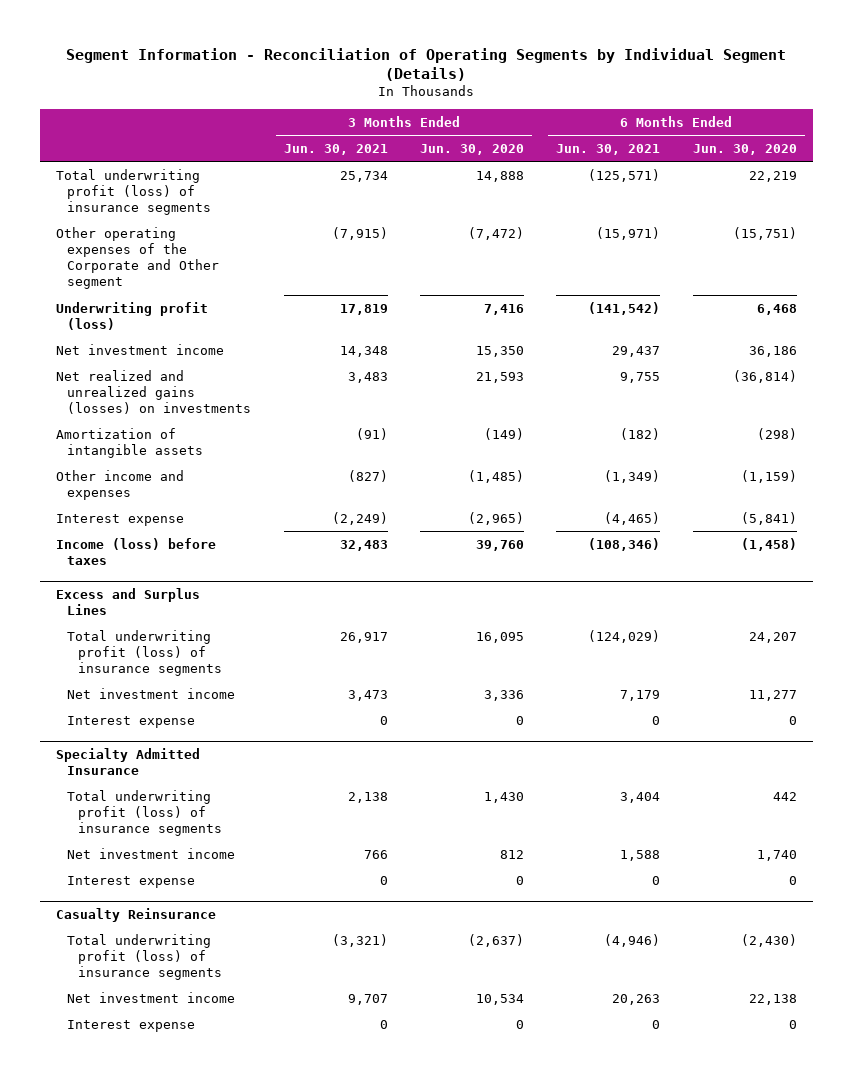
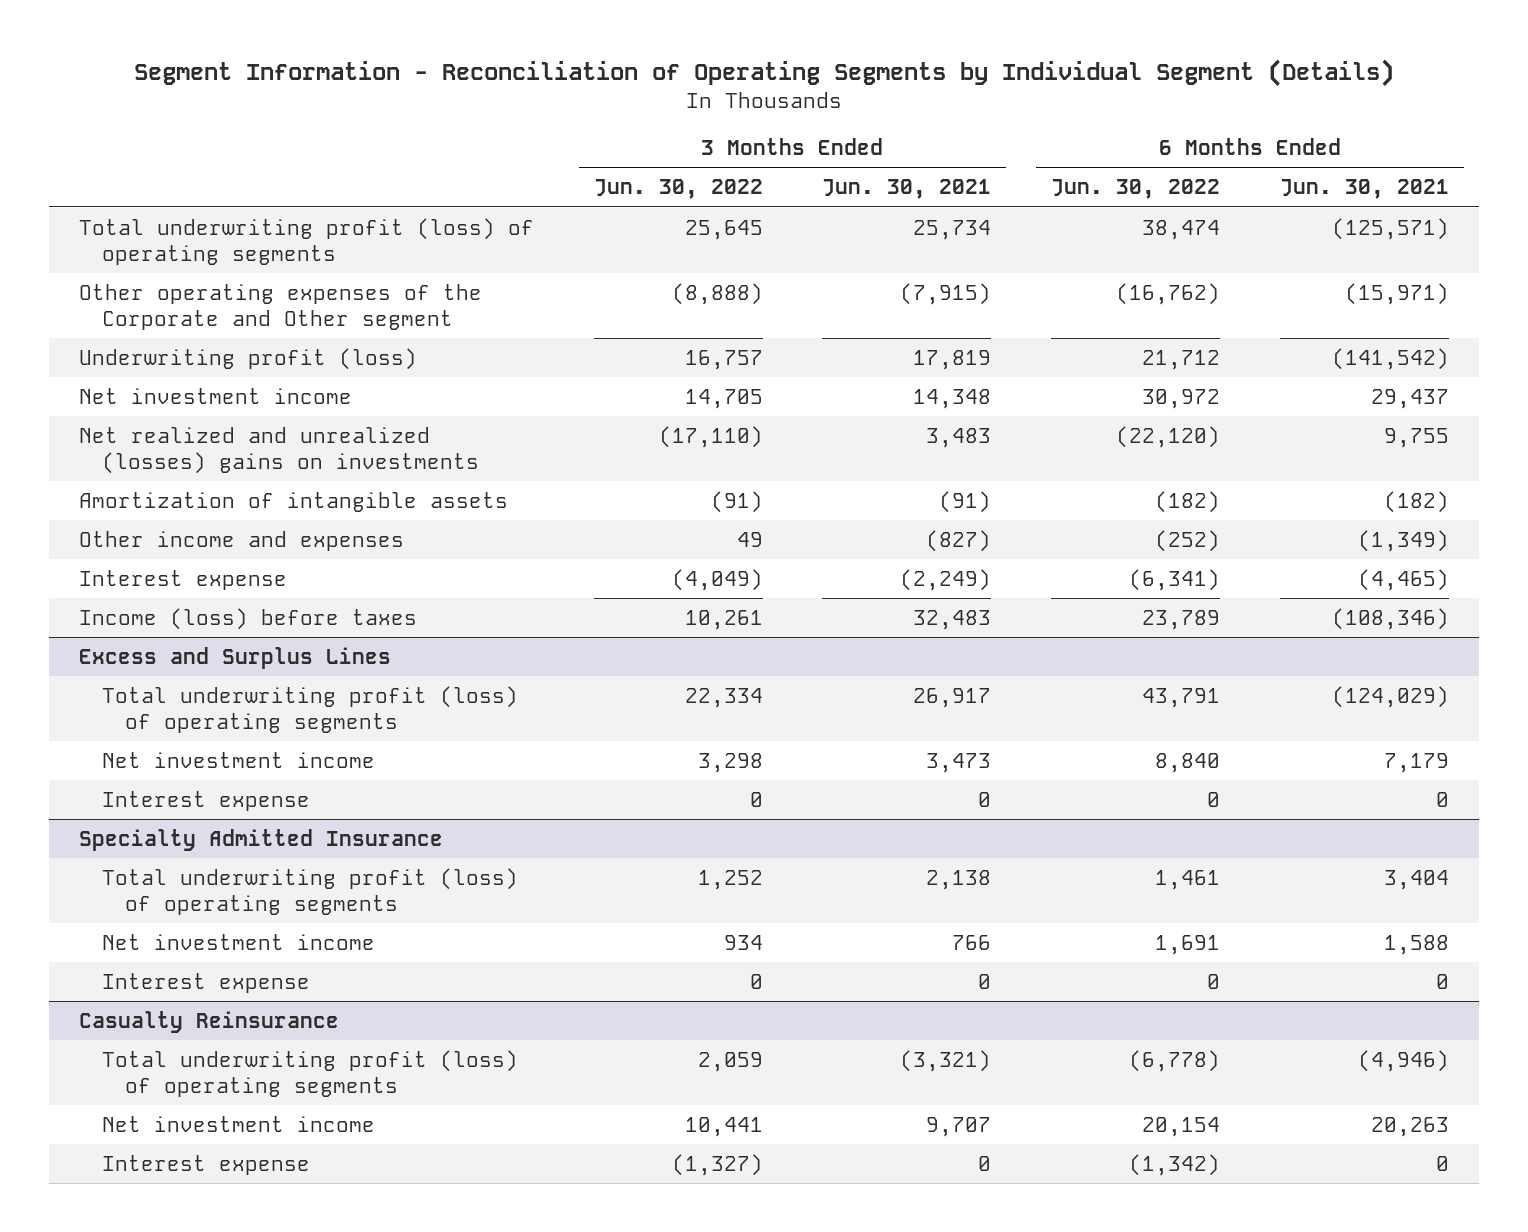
- | 3 Months Ended Jun. 30, 2021 | 3 Months Ended Jun. 30, 2020 | 6 Months Ended Jun. 30, 2021 | 6 Months Ended Jun. 30, 2020
+ | 3 Months Ended Jun. 30, 2022 | 3 Months Ended Jun. 30, 2021 | 6 Months Ended Jun. 30, 2022 | 6 Months Ended Jun. 30, 2021
- Total underwriting profit (loss) of insurance segments | 25,734 | 14,888 | (125,571) | 22,219
+ Total underwriting profit (loss) of operating segments | 25,645 | 25,734 | 38,474 | (125,571)
- Net realized and unrealized gains (losses) on investments | 3,483 | 21,593 | 9,755 | (36,814)
+ Net realized and unrealized (losses) gains on investments | (17,110) | 3,483 | (22,120) | 9,755
@ Excess and Surplus Lines
- Total underwriting profit (loss) of insurance segments | 26,917 | 16,095 | (124,029) | 24,207
+ Total underwriting profit (loss) of operating segments | 22,334 | 26,917 | 43,791 | (124,029)
@ Specialty Admitted Insurance
- Total underwriting profit (loss) of insurance segments | 2,138 | 1,430 | 3,404 | 442
+ Total underwriting profit (loss) of operating segments | 1,252 | 2,138 | 1,461 | 3,404
@ Casualty Reinsurance
- Total underwriting profit (loss) of insurance segments | (3,321) | (2,637) | (4,946) | (2,430)
+ Total underwriting profit (loss) of operating segments | 2,059 | (3,321) | (6,778) | (4,946)

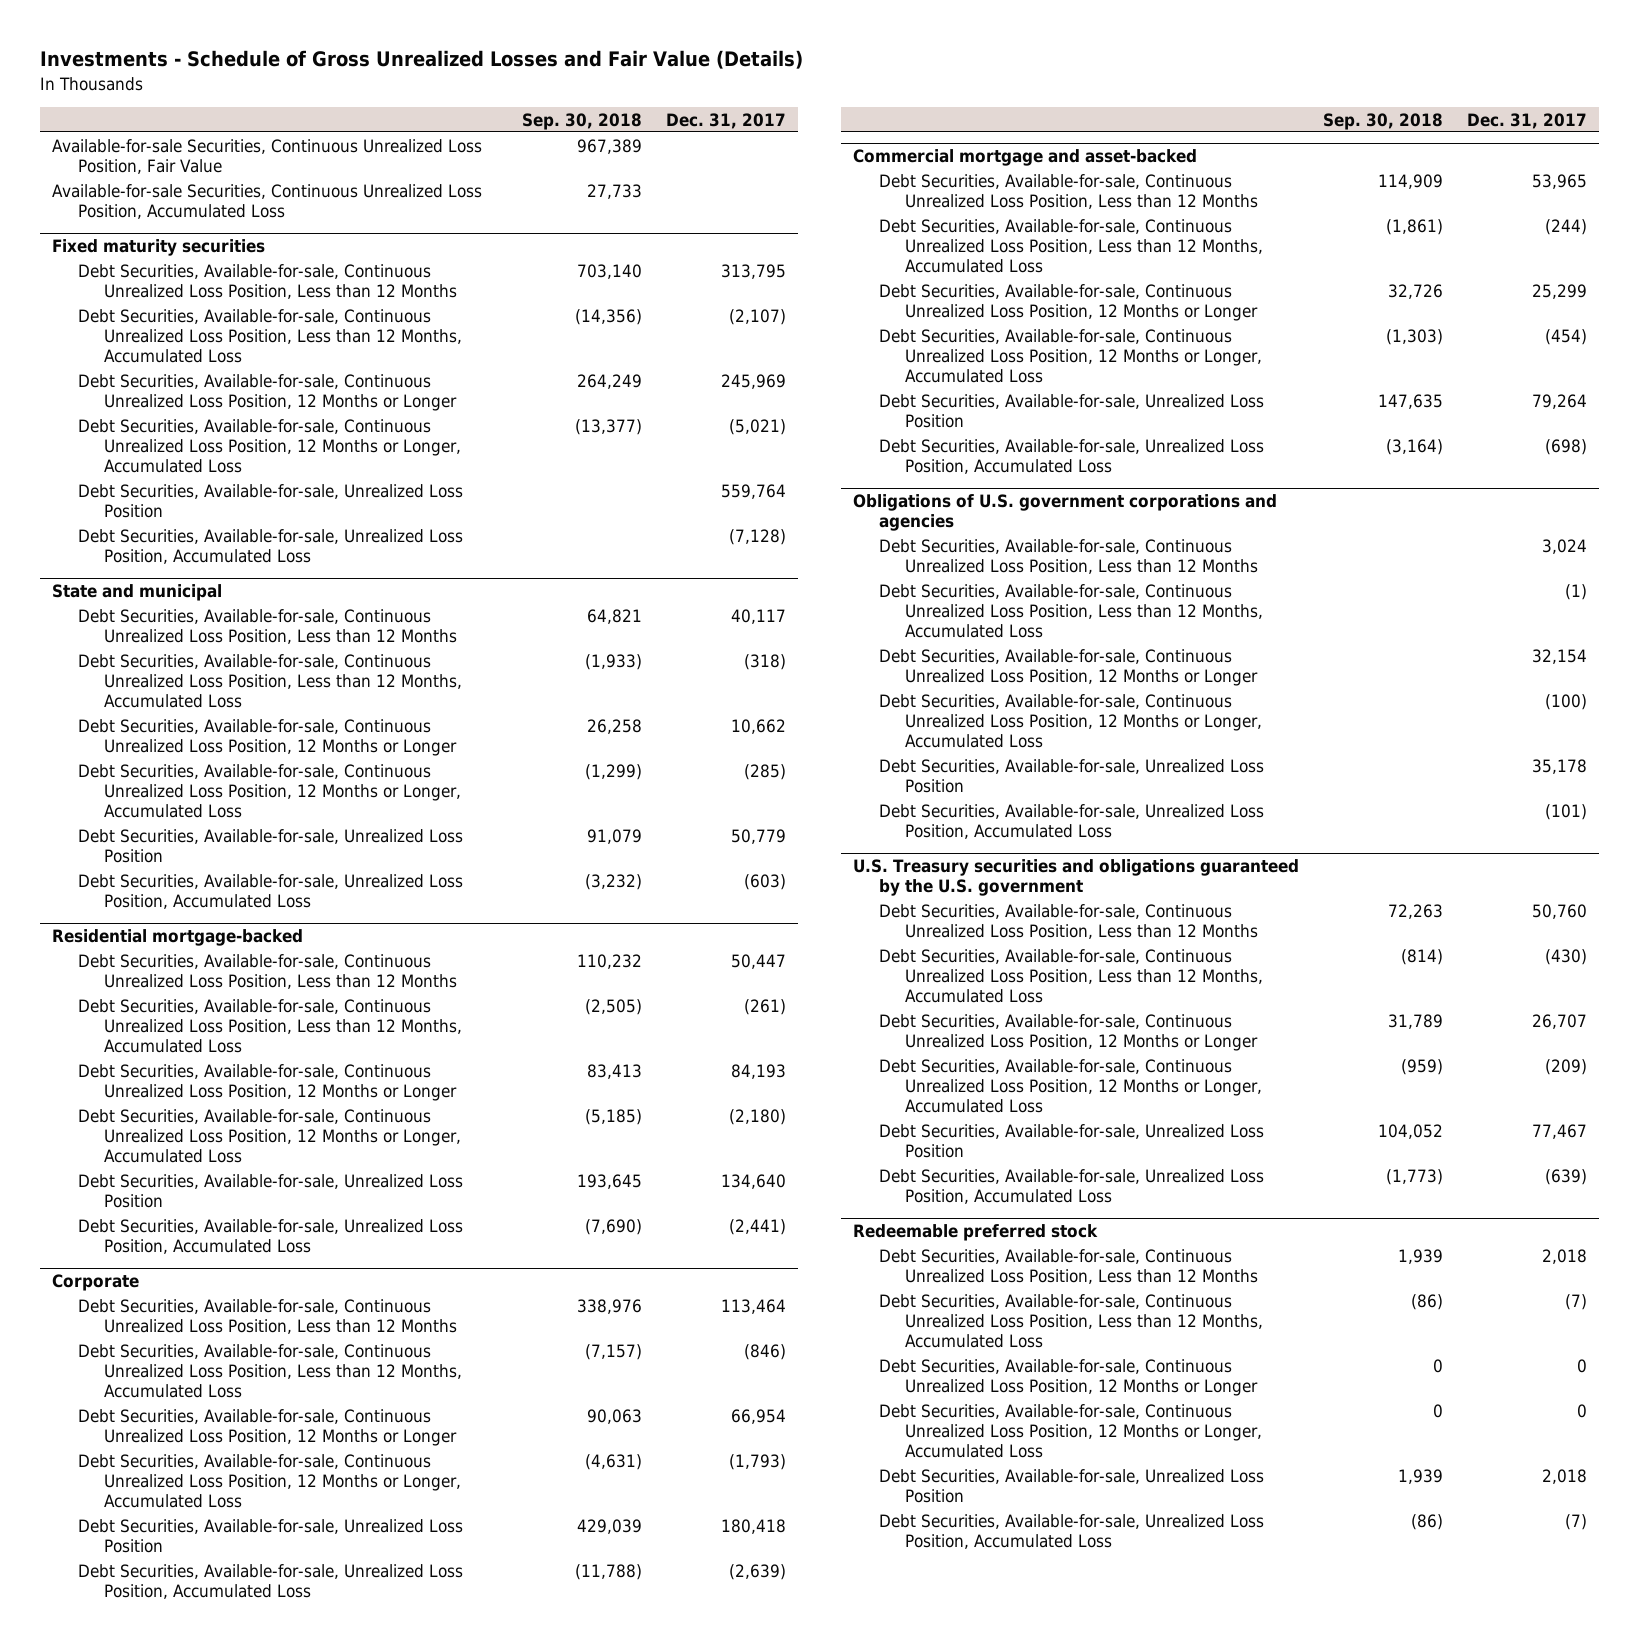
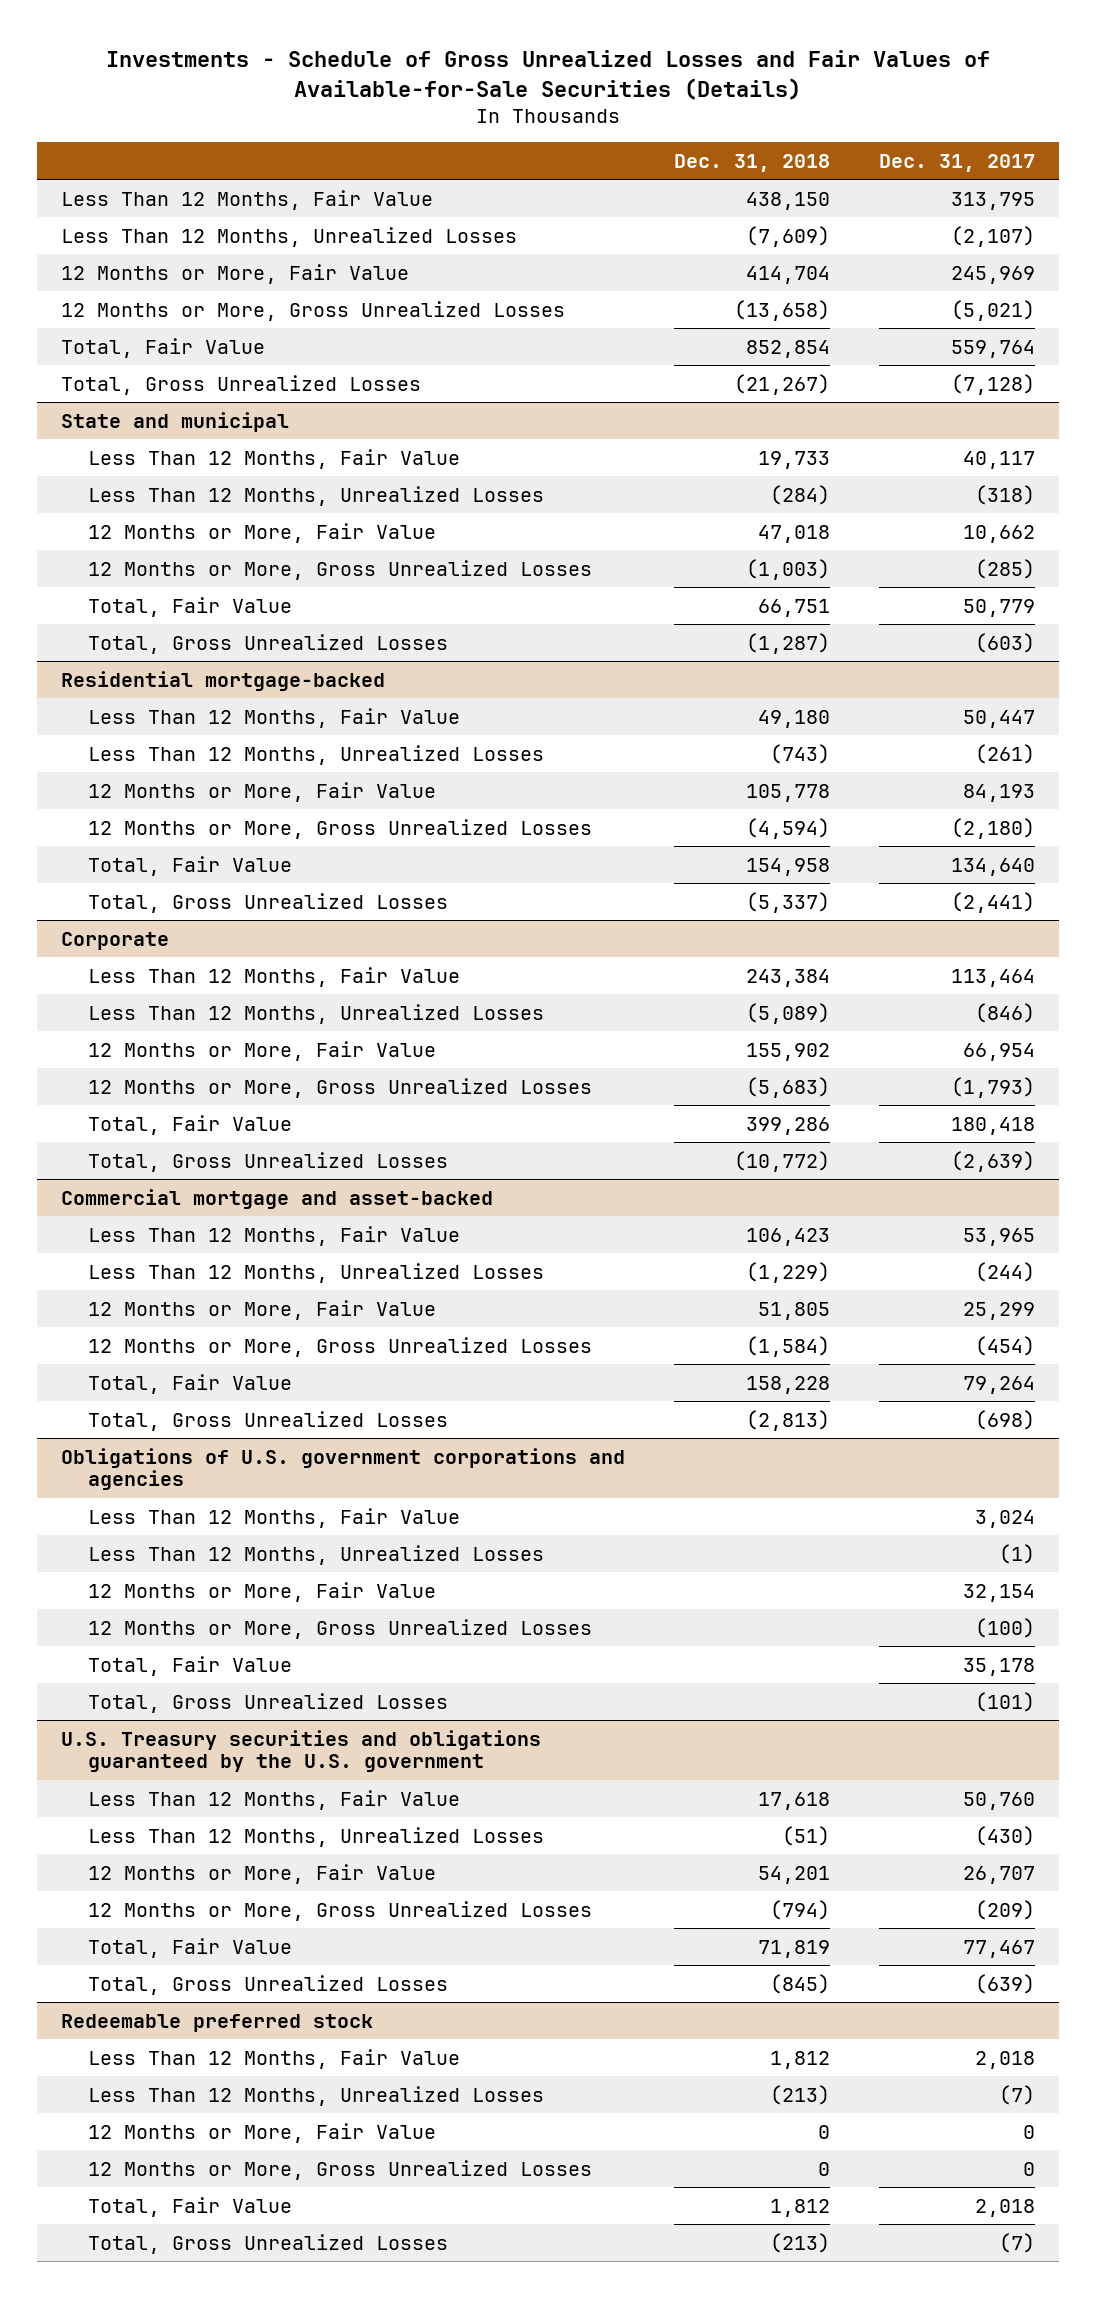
- Investments - Schedule of Gross Unrealized Losses and Fair Value (Details)
+ Investments - Schedule of Gross Unrealized Losses and Fair Values of Available-for-Sale Securities (Details)
- | Sep. 30, 2018 | Dec. 31, 2017
+ | Dec. 31, 2018 | Dec. 31, 2017
- Available-for-sale Securities, Continuous Unrealized Loss Position, Fair Value | 967,389 |
- Available-for-sale Securities, Continuous Unrealized Loss Position, Accumulated Loss | 27,733 |
- Fixed maturity securities
- Debt Securities, Available-for-sale, Continuous Unrealized Loss Position, Less than 12 Months | 703,140 | 313,795
- Debt Securities, Available-for-sale, Continuous Unrealized Loss Position, Less than 12 Months, Accumulated Loss | (14,356) | (2,107)
- Debt Securities, Available-for-sale, Continuous Unrealized Loss Position, 12 Months or Longer | 264,249 | 245,969
- Debt Securities, Available-for-sale, Continuous Unrealized Loss Position, 12 Months or Longer, Accumulated Loss | (13,377) | (5,021)
- Debt Securities, Available-for-sale, Unrealized Loss Position | | 559,764
- Debt Securities, Available-for-sale, Unrealized Loss Position, Accumulated Loss | | (7,128)
+ Less Than 12 Months, Fair Value | 438,150 | 313,795
+ Less Than 12 Months, Unrealized Losses | (7,609) | (2,107)
+ 12 Months or More, Fair Value | 414,704 | 245,969
+ 12 Months or More, Gross Unrealized Losses | (13,658) | (5,021)
+ Total, Fair Value | 852,854 | 559,764
+ Total, Gross Unrealized Losses | (21,267) | (7,128)
@ State and municipal
- Debt Securities, Available-for-sale, Continuous Unrealized Loss Position, Less than 12 Months | 64,821 | 40,117
- Debt Securities, Available-for-sale, Continuous Unrealized Loss Position, Less than 12 Months, Accumulated Loss | (1,933) | (318)
- Debt Securities, Available-for-sale, Continuous Unrealized Loss Position, 12 Months or Longer | 26,258 | 10,662
- Debt Securities, Available-for-sale, Continuous Unrealized Loss Position, 12 Months or Longer, Accumulated Loss | (1,299) | (285)
- Debt Securities, Available-for-sale, Unrealized Loss Position | 91,079 | 50,779
- Debt Securities, Available-for-sale, Unrealized Loss Position, Accumulated Loss | (3,232) | (603)
+ Less Than 12 Months, Fair Value | 19,733 | 40,117
+ Less Than 12 Months, Unrealized Losses | (284) | (318)
+ 12 Months or More, Fair Value | 47,018 | 10,662
+ 12 Months or More, Gross Unrealized Losses | (1,003) | (285)
+ Total, Fair Value | 66,751 | 50,779
+ Total, Gross Unrealized Losses | (1,287) | (603)
@ Residential mortgage-backed
- Debt Securities, Available-for-sale, Continuous Unrealized Loss Position, Less than 12 Months | 110,232 | 50,447
- Debt Securities, Available-for-sale, Continuous Unrealized Loss Position, Less than 12 Months, Accumulated Loss | (2,505) | (261)
- Debt Securities, Available-for-sale, Continuous Unrealized Loss Position, 12 Months or Longer | 83,413 | 84,193
- Debt Securities, Available-for-sale, Continuous Unrealized Loss Position, 12 Months or Longer, Accumulated Loss | (5,185) | (2,180)
- Debt Securities, Available-for-sale, Unrealized Loss Position | 193,645 | 134,640
- Debt Securities, Available-for-sale, Unrealized Loss Position, Accumulated Loss | (7,690) | (2,441)
+ Less Than 12 Months, Fair Value | 49,180 | 50,447
+ Less Than 12 Months, Unrealized Losses | (743) | (261)
+ 12 Months or More, Fair Value | 105,778 | 84,193
+ 12 Months or More, Gross Unrealized Losses | (4,594) | (2,180)
+ Total, Fair Value | 154,958 | 134,640
+ Total, Gross Unrealized Losses | (5,337) | (2,441)
@ Corporate
- Debt Securities, Available-for-sale, Continuous Unrealized Loss Position, Less than 12 Months | 338,976 | 113,464
- Debt Securities, Available-for-sale, Continuous Unrealized Loss Position, Less than 12 Months, Accumulated Loss | (7,157) | (846)
- Debt Securities, Available-for-sale, Continuous Unrealized Loss Position, 12 Months or Longer | 90,063 | 66,954
- Debt Securities, Available-for-sale, Continuous Unrealized Loss Position, 12 Months or Longer, Accumulated Loss | (4,631) | (1,793)
- Debt Securities, Available-for-sale, Unrealized Loss Position | 429,039 | 180,418
- Debt Securities, Available-for-sale, Unrealized Loss Position, Accumulated Loss | (11,788) | (2,639)
+ Less Than 12 Months, Fair Value | 243,384 | 113,464
+ Less Than 12 Months, Unrealized Losses | (5,089) | (846)
+ 12 Months or More, Fair Value | 155,902 | 66,954
+ 12 Months or More, Gross Unrealized Losses | (5,683) | (1,793)
+ Total, Fair Value | 399,286 | 180,418
+ Total, Gross Unrealized Losses | (10,772) | (2,639)
@ Commercial mortgage and asset-backed
- Debt Securities, Available-for-sale, Continuous Unrealized Loss Position, Less than 12 Months | 114,909 | 53,965
- Debt Securities, Available-for-sale, Continuous Unrealized Loss Position, Less than 12 Months, Accumulated Loss | (1,861) | (244)
- Debt Securities, Available-for-sale, Continuous Unrealized Loss Position, 12 Months or Longer | 32,726 | 25,299
- Debt Securities, Available-for-sale, Continuous Unrealized Loss Position, 12 Months or Longer, Accumulated Loss | (1,303) | (454)
- Debt Securities, Available-for-sale, Unrealized Loss Position | 147,635 | 79,264
- Debt Securities, Available-for-sale, Unrealized Loss Position, Accumulated Loss | (3,164) | (698)
+ Less Than 12 Months, Fair Value | 106,423 | 53,965
+ Less Than 12 Months, Unrealized Losses | (1,229) | (244)
+ 12 Months or More, Fair Value | 51,805 | 25,299
+ 12 Months or More, Gross Unrealized Losses | (1,584) | (454)
+ Total, Fair Value | 158,228 | 79,264
+ Total, Gross Unrealized Losses | (2,813) | (698)
@ Obligations of U.S. government corporations and agencies
- Debt Securities, Available-for-sale, Continuous Unrealized Loss Position, Less than 12 Months | | 3,024
- Debt Securities, Available-for-sale, Continuous Unrealized Loss Position, Less than 12 Months, Accumulated Loss | | (1)
- Debt Securities, Available-for-sale, Continuous Unrealized Loss Position, 12 Months or Longer | | 32,154
- Debt Securities, Available-for-sale, Continuous Unrealized Loss Position, 12 Months or Longer, Accumulated Loss | | (100)
- Debt Securities, Available-for-sale, Unrealized Loss Position | | 35,178
- Debt Securities, Available-for-sale, Unrealized Loss Position, Accumulated Loss | | (101)
+ Less Than 12 Months, Fair Value | | 3,024
+ Less Than 12 Months, Unrealized Losses | | (1)
+ 12 Months or More, Fair Value | | 32,154
+ 12 Months or More, Gross Unrealized Losses | | (100)
+ Total, Fair Value | | 35,178
+ Total, Gross Unrealized Losses | | (101)
@ U.S. Treasury securities and obligations guaranteed by the U.S. government
- Debt Securities, Available-for-sale, Continuous Unrealized Loss Position, Less than 12 Months | 72,263 | 50,760
- Debt Securities, Available-for-sale, Continuous Unrealized Loss Position, Less than 12 Months, Accumulated Loss | (814) | (430)
- Debt Securities, Available-for-sale, Continuous Unrealized Loss Position, 12 Months or Longer | 31,789 | 26,707
- Debt Securities, Available-for-sale, Continuous Unrealized Loss Position, 12 Months or Longer, Accumulated Loss | (959) | (209)
- Debt Securities, Available-for-sale, Unrealized Loss Position | 104,052 | 77,467
- Debt Securities, Available-for-sale, Unrealized Loss Position, Accumulated Loss | (1,773) | (639)
+ Less Than 12 Months, Fair Value | 17,618 | 50,760
+ Less Than 12 Months, Unrealized Losses | (51) | (430)
+ 12 Months or More, Fair Value | 54,201 | 26,707
+ 12 Months or More, Gross Unrealized Losses | (794) | (209)
+ Total, Fair Value | 71,819 | 77,467
+ Total, Gross Unrealized Losses | (845) | (639)
@ Redeemable preferred stock
- Debt Securities, Available-for-sale, Continuous Unrealized Loss Position, Less than 12 Months | 1,939 | 2,018
- Debt Securities, Available-for-sale, Continuous Unrealized Loss Position, Less than 12 Months, Accumulated Loss | (86) | (7)
- Debt Securities, Available-for-sale, Continuous Unrealized Loss Position, 12 Months or Longer | 0 | 0
- Debt Securities, Available-for-sale, Continuous Unrealized Loss Position, 12 Months or Longer, Accumulated Loss | 0 | 0
- Debt Securities, Available-for-sale, Unrealized Loss Position | 1,939 | 2,018
- Debt Securities, Available-for-sale, Unrealized Loss Position, Accumulated Loss | (86) | (7)
+ Less Than 12 Months, Fair Value | 1,812 | 2,018
+ Less Than 12 Months, Unrealized Losses | (213) | (7)
+ 12 Months or More, Fair Value | 0 | 0
+ 12 Months or More, Gross Unrealized Losses | 0 | 0
+ Total, Fair Value | 1,812 | 2,018
+ Total, Gross Unrealized Losses | (213) | (7)

